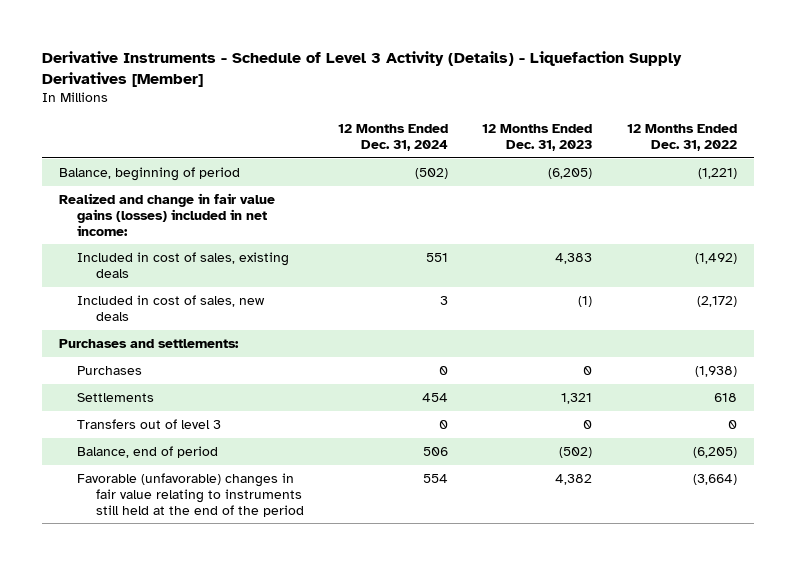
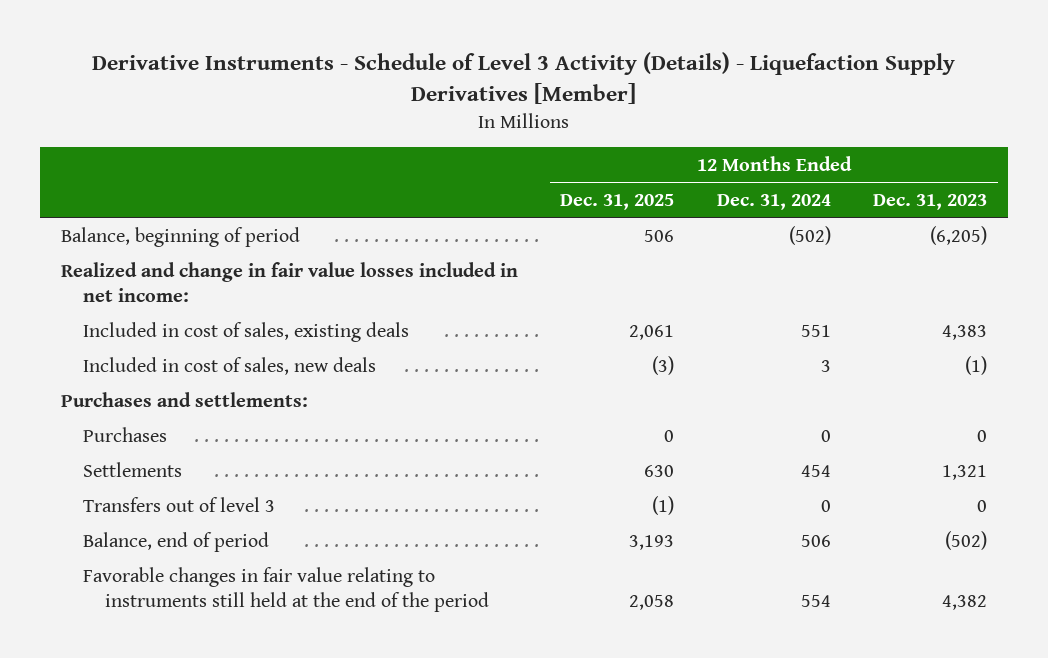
- | 12 Months Ended Dec. 31, 2024 | 12 Months Ended Dec. 31, 2023 | 12 Months Ended Dec. 31, 2022
+ | 12 Months Ended Dec. 31, 2025 | 12 Months Ended Dec. 31, 2024 | 12 Months Ended Dec. 31, 2023
- Realized and change in fair value gains (losses) included in net income:
+ Realized and change in fair value losses included in net income:
- Favorable (unfavorable) changes in fair value relating to instruments still held at the end of the period | 554 | 4,382 | (3,664)
+ Favorable changes in fair value relating to instruments still held at the end of the period | 2,058 | 554 | 4,382

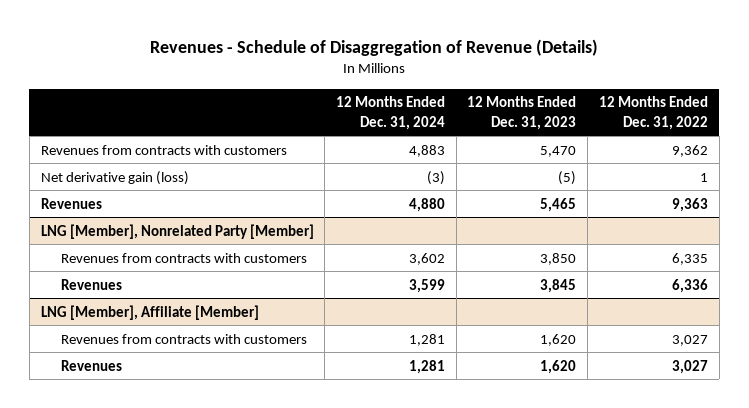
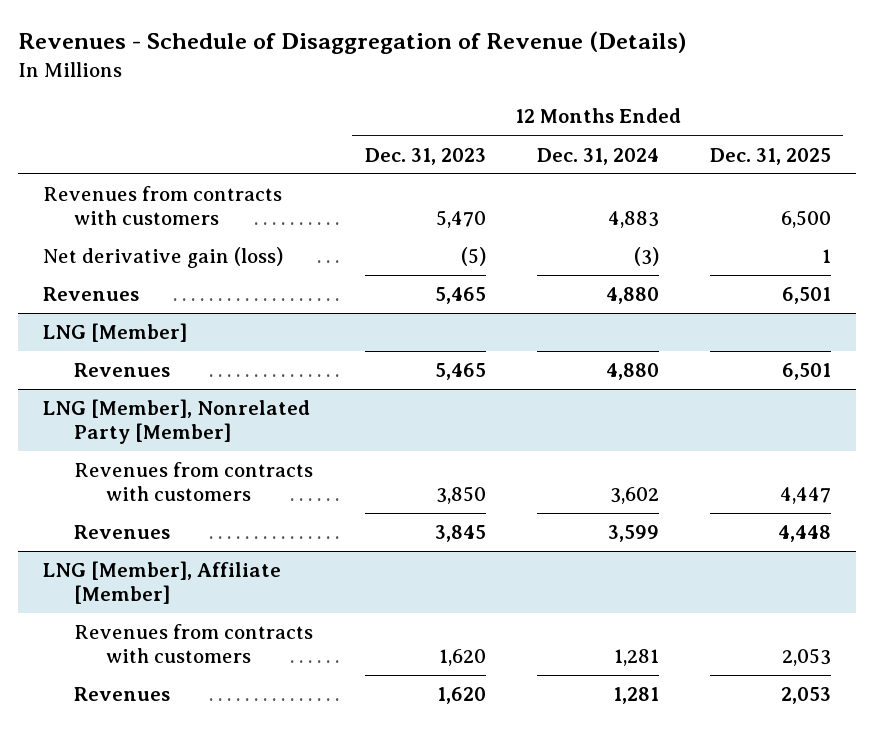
- | 12 Months Ended Dec. 31, 2024 | 12 Months Ended Dec. 31, 2023 | 12 Months Ended Dec. 31, 2022
+ | 12 Months Ended Dec. 31, 2023 | 12 Months Ended Dec. 31, 2024 | 12 Months Ended Dec. 31, 2025
+ LNG [Member]
+ Revenues | 5,465 | 4,880 | 6,501

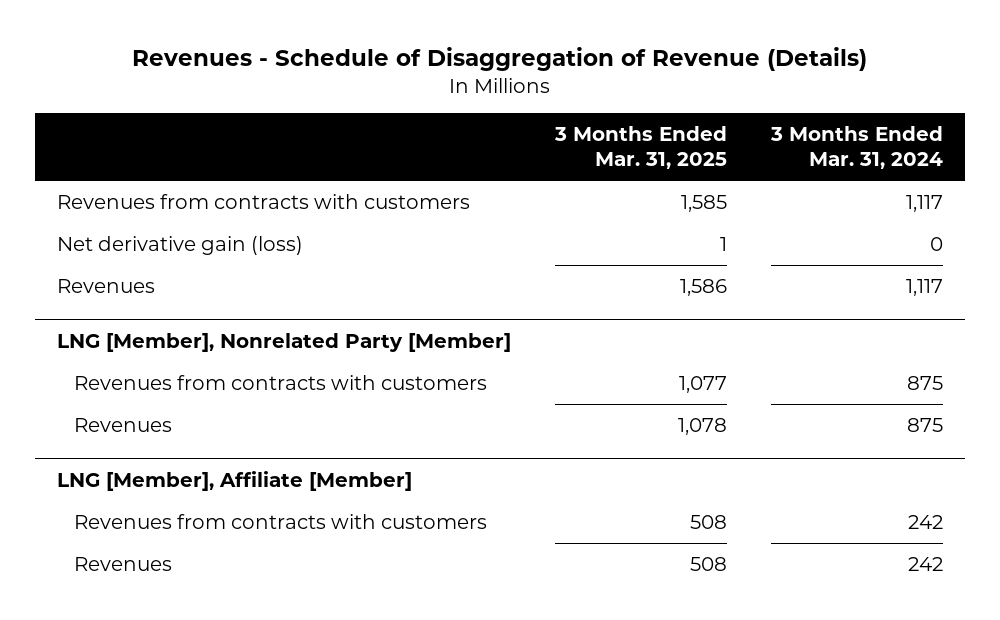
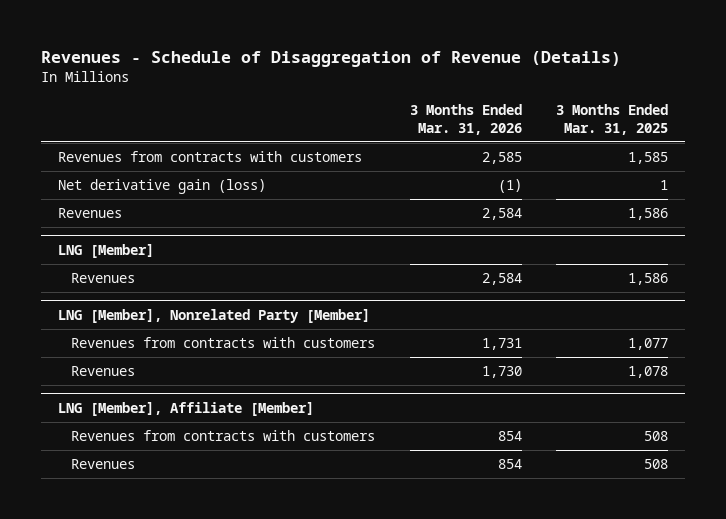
- | 3 Months Ended Mar. 31, 2025 | 3 Months Ended Mar. 31, 2024
+ | 3 Months Ended Mar. 31, 2026 | 3 Months Ended Mar. 31, 2025
+ LNG [Member]
+ Revenues | 2,584 | 1,586

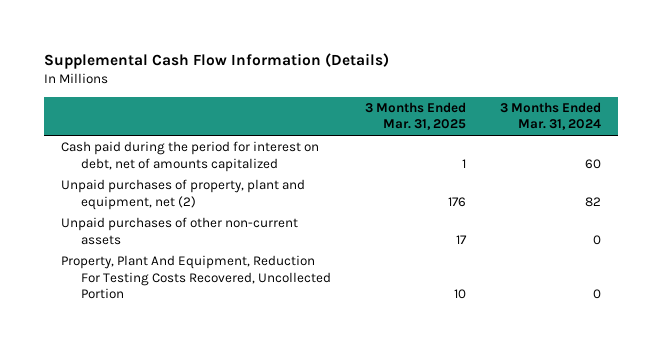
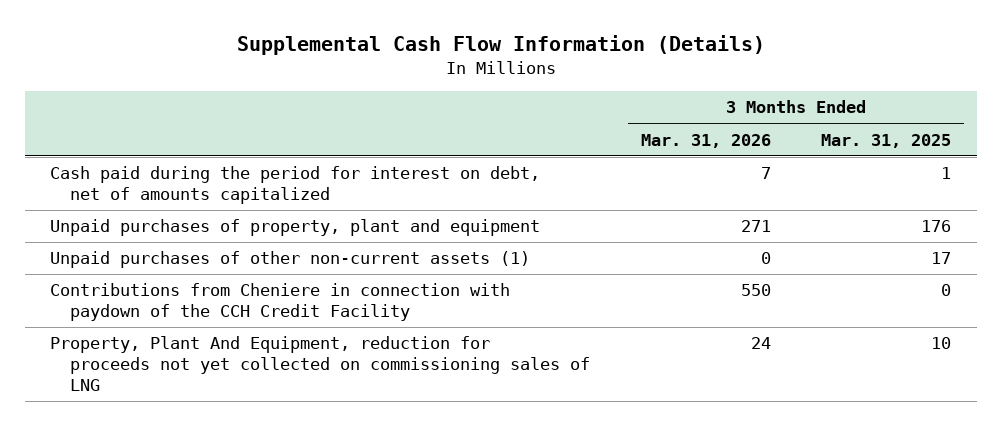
- | 3 Months Ended Mar. 31, 2025 | 3 Months Ended Mar. 31, 2024
+ | 3 Months Ended Mar. 31, 2026 | 3 Months Ended Mar. 31, 2025
- Unpaid purchases of property, plant and equipment, net (2) | 176 | 82
- Unpaid purchases of other non-current assets | 17 | 0
- Property, Plant And Equipment, Reduction For Testing Costs Recovered, Uncollected Portion | 10 | 0
+ Unpaid purchases of property, plant and equipment | 271 | 176
+ Unpaid purchases of other non-current assets (1) | 0 | 17
+ Contributions from Cheniere in connection with paydown of the CCH Credit Facility | 550 | 0
+ Property, Plant And Equipment, reduction for proceeds not yet collected on commissioning sales of LNG | 24 | 10

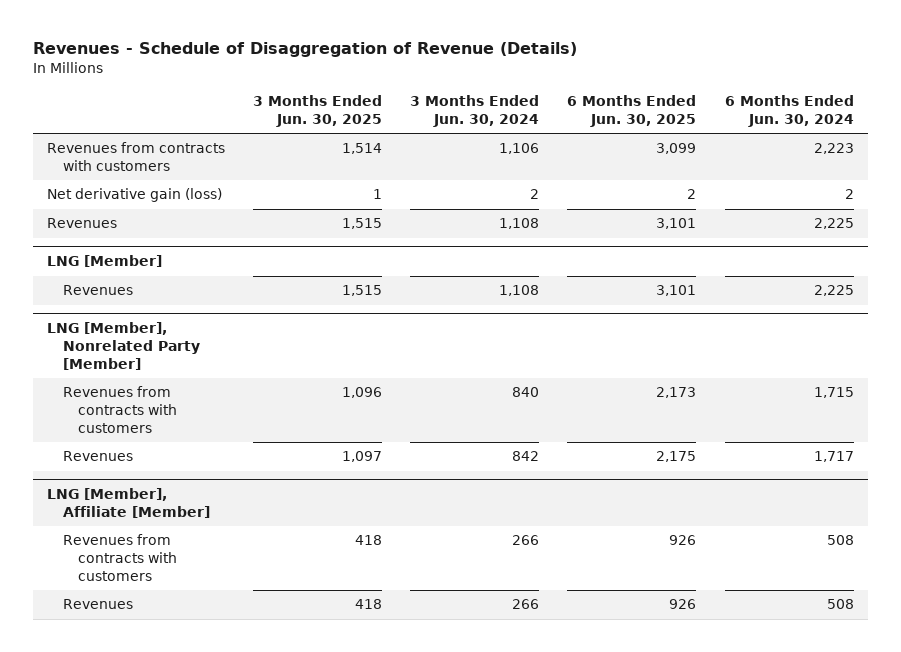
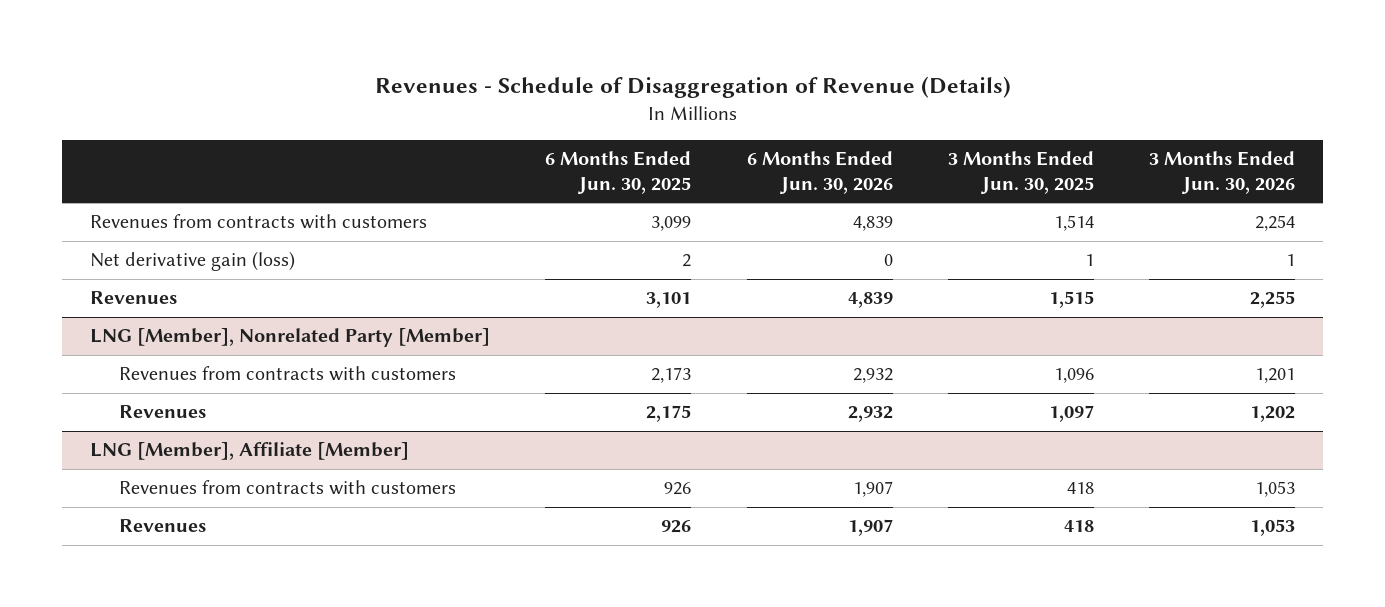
- | 3 Months Ended Jun. 30, 2025 | 3 Months Ended Jun. 30, 2024 | 6 Months Ended Jun. 30, 2025 | 6 Months Ended Jun. 30, 2024
+ | 6 Months Ended Jun. 30, 2025 | 6 Months Ended Jun. 30, 2026 | 3 Months Ended Jun. 30, 2025 | 3 Months Ended Jun. 30, 2026
- LNG [Member]
- Revenues | 1,515 | 1,108 | 3,101 | 2,225

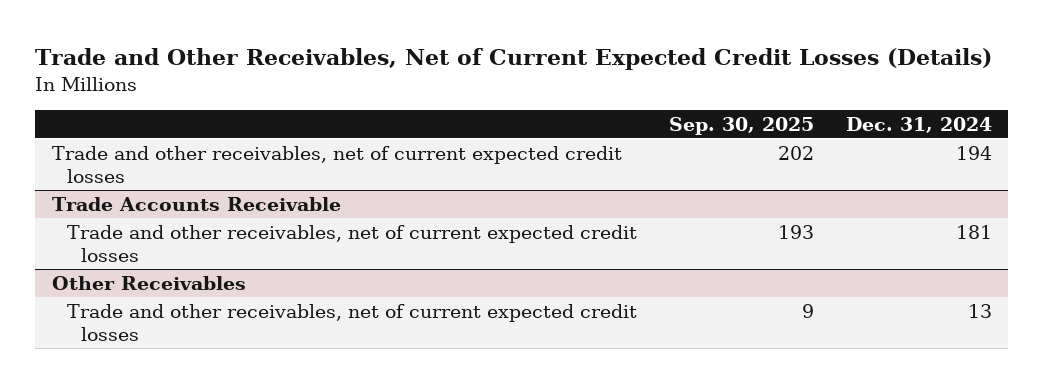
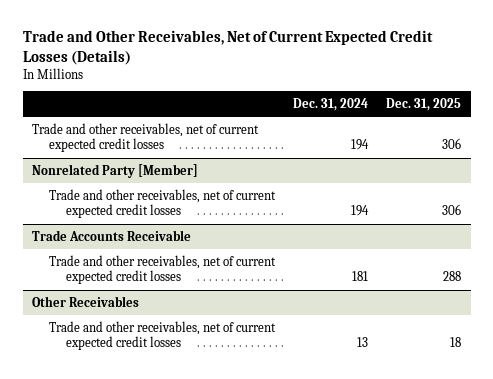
- | Sep. 30, 2025 | Dec. 31, 2024
+ | Dec. 31, 2024 | Dec. 31, 2025
+ Nonrelated Party [Member]
+ Trade and other receivables, net of current expected credit losses | 194 | 306

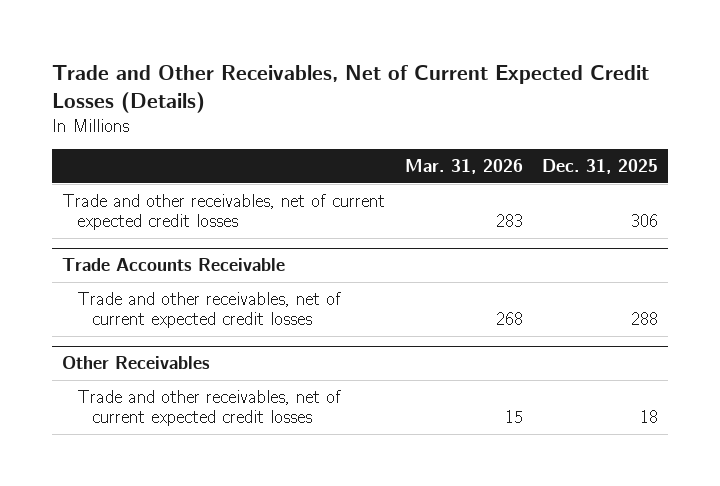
- | Dec. 31, 2024 | Dec. 31, 2025
+ | Mar. 31, 2026 | Dec. 31, 2025
- Nonrelated Party [Member]
- Trade and other receivables, net of current expected credit losses | 194 | 306

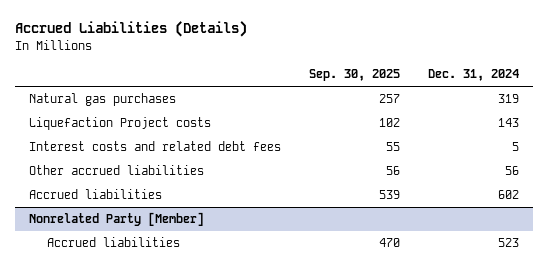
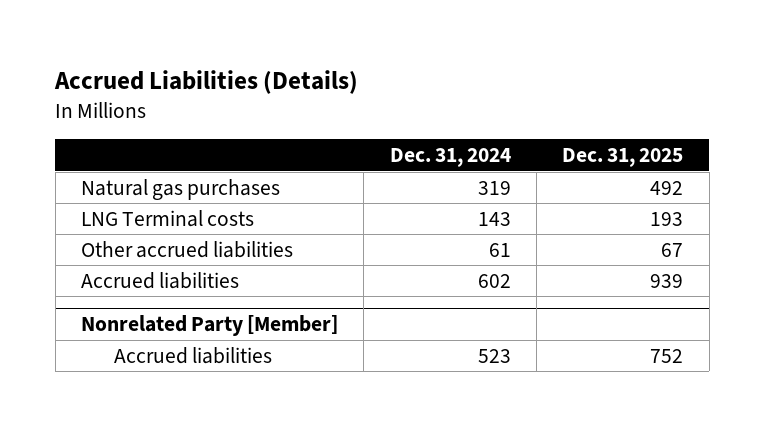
- | Sep. 30, 2025 | Dec. 31, 2024
+ | Dec. 31, 2024 | Dec. 31, 2025
- Liquefaction Project costs | 102 | 143
- Interest costs and related debt fees | 55 | 5
- Other accrued liabilities | 56 | 56
+ LNG Terminal costs | 143 | 193
+ Other accrued liabilities | 61 | 67

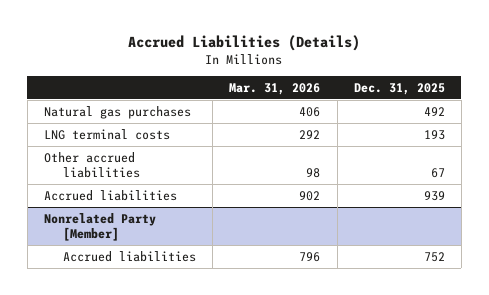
- | Dec. 31, 2024 | Dec. 31, 2025
+ | Mar. 31, 2026 | Dec. 31, 2025
- LNG Terminal costs | 143 | 193
+ LNG terminal costs | 292 | 193

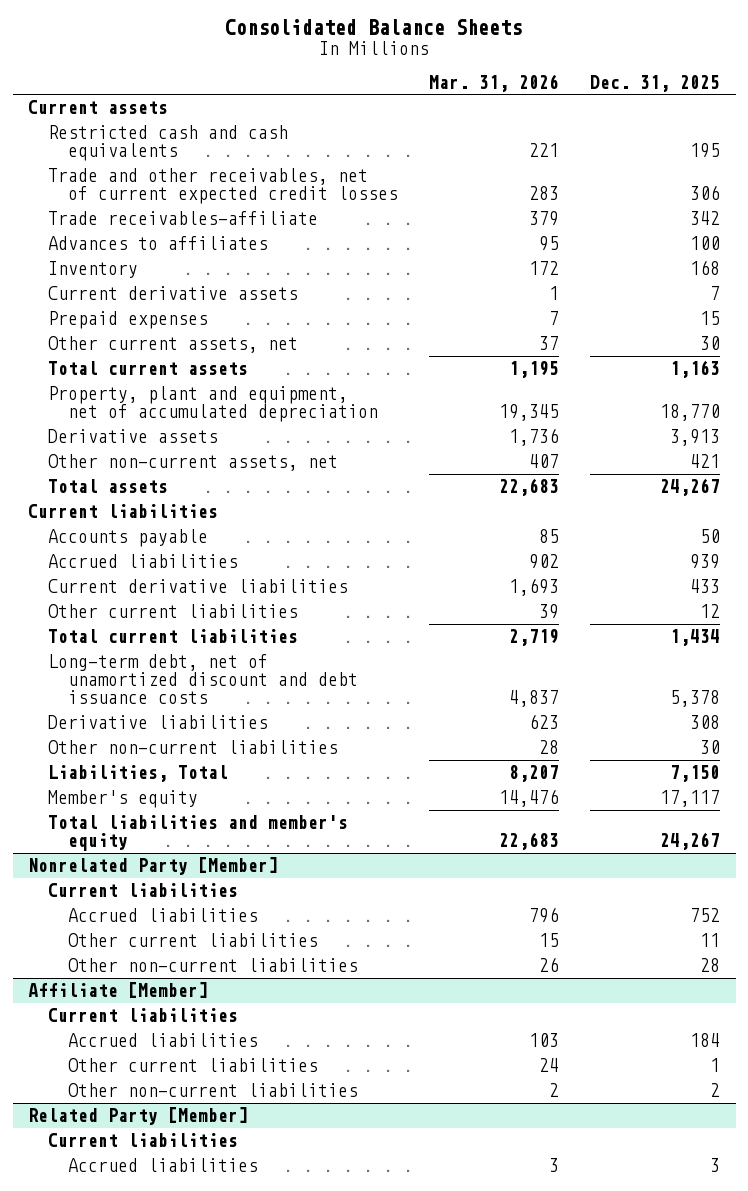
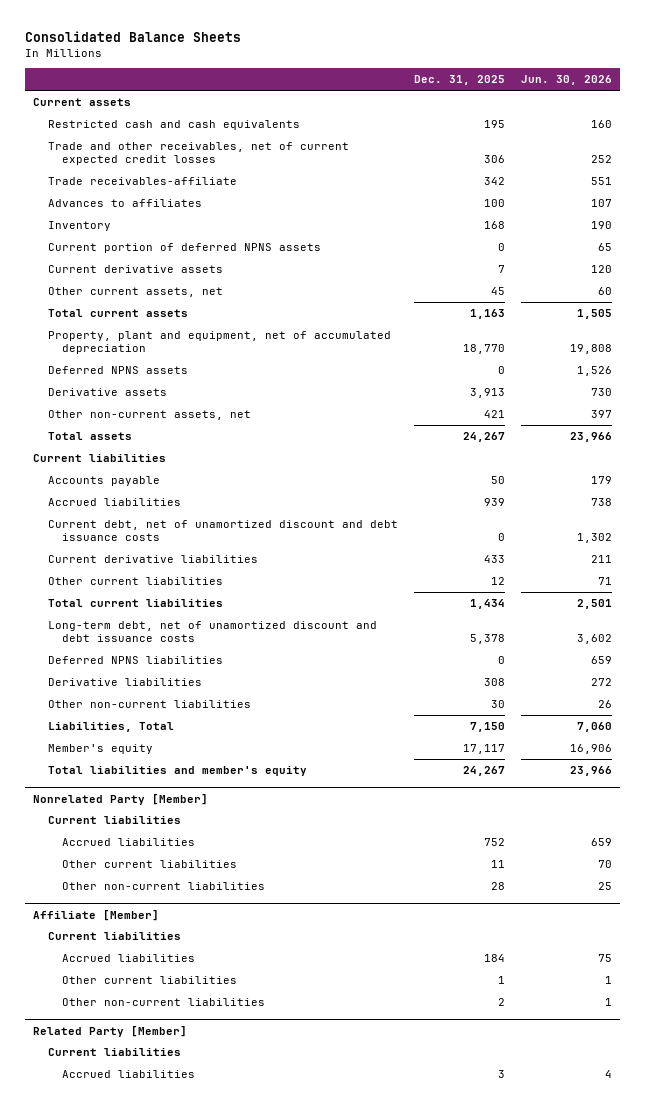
- | Mar. 31, 2026 | Dec. 31, 2025
+ | Dec. 31, 2025 | Jun. 30, 2026
+ Current portion of deferred NPNS assets | 0 | 65
- Prepaid expenses | 7 | 15
- Other current assets, net | 37 | 30
+ Other current assets, net | 45 | 60
+ Deferred NPNS assets | 0 | 1,526
+ Current debt, net of unamortized discount and debt issuance costs | 0 | 1,302
+ Deferred NPNS liabilities | 0 | 659

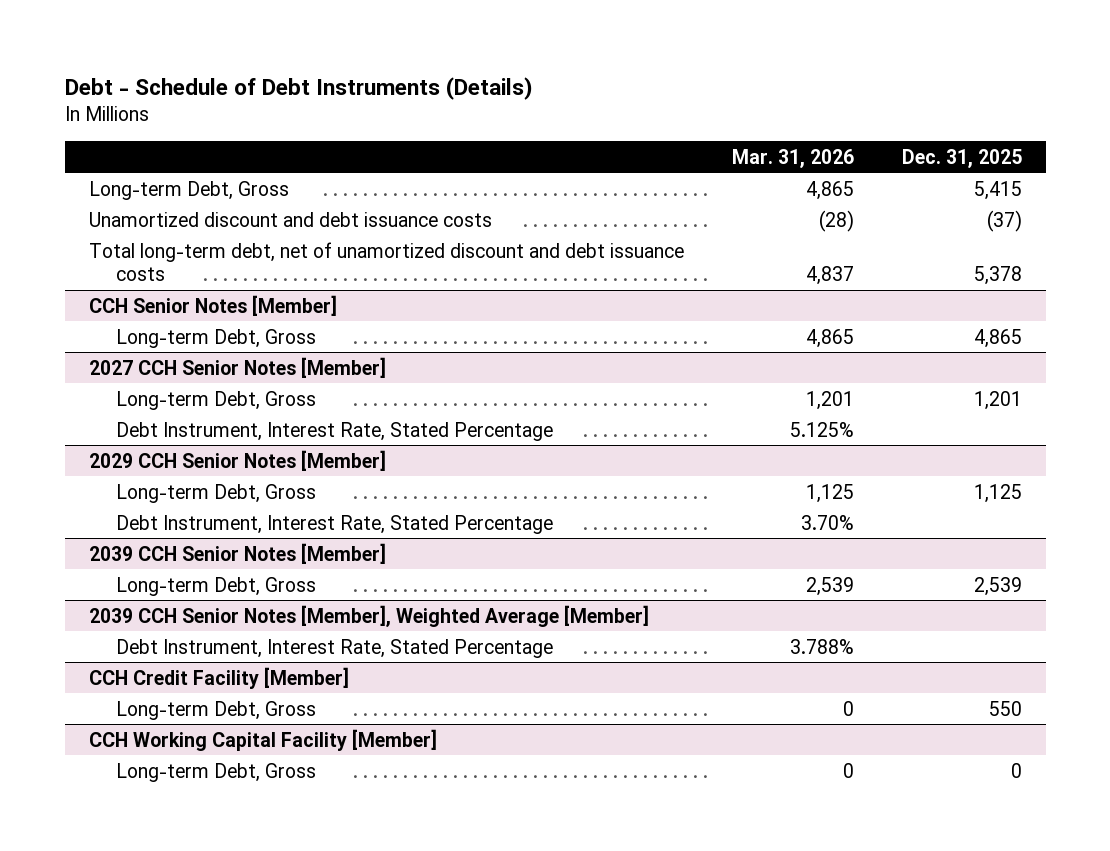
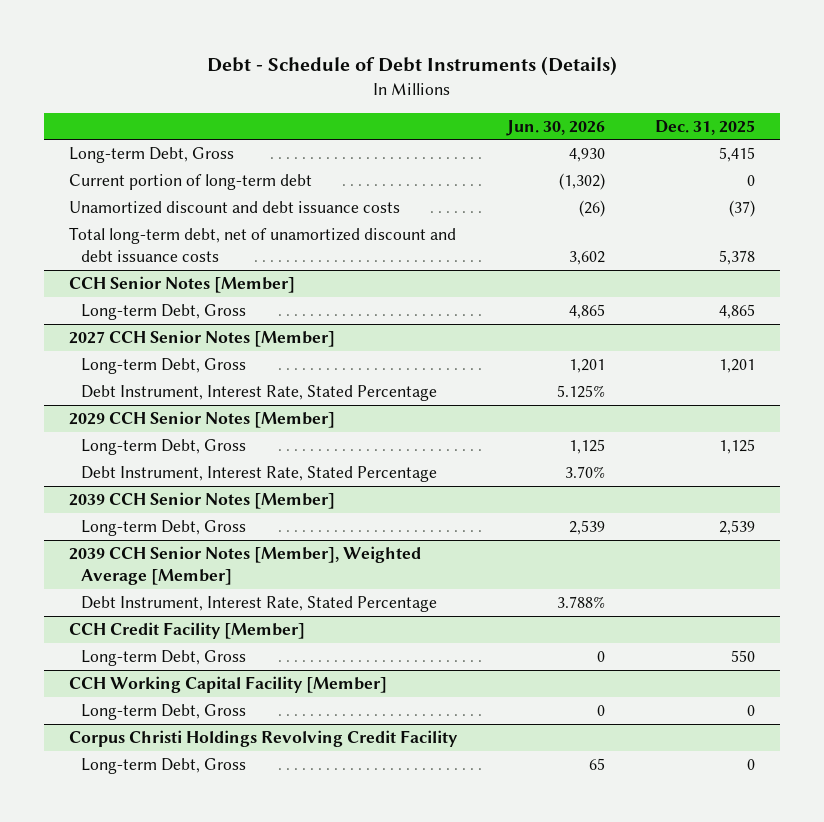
- | Mar. 31, 2026 | Dec. 31, 2025
+ | Jun. 30, 2026 | Dec. 31, 2025
+ Current portion of long-term debt | (1,302) | 0
+ Corpus Christi Holdings Revolving Credit Facility
+ Long-term Debt, Gross | 65 | 0

